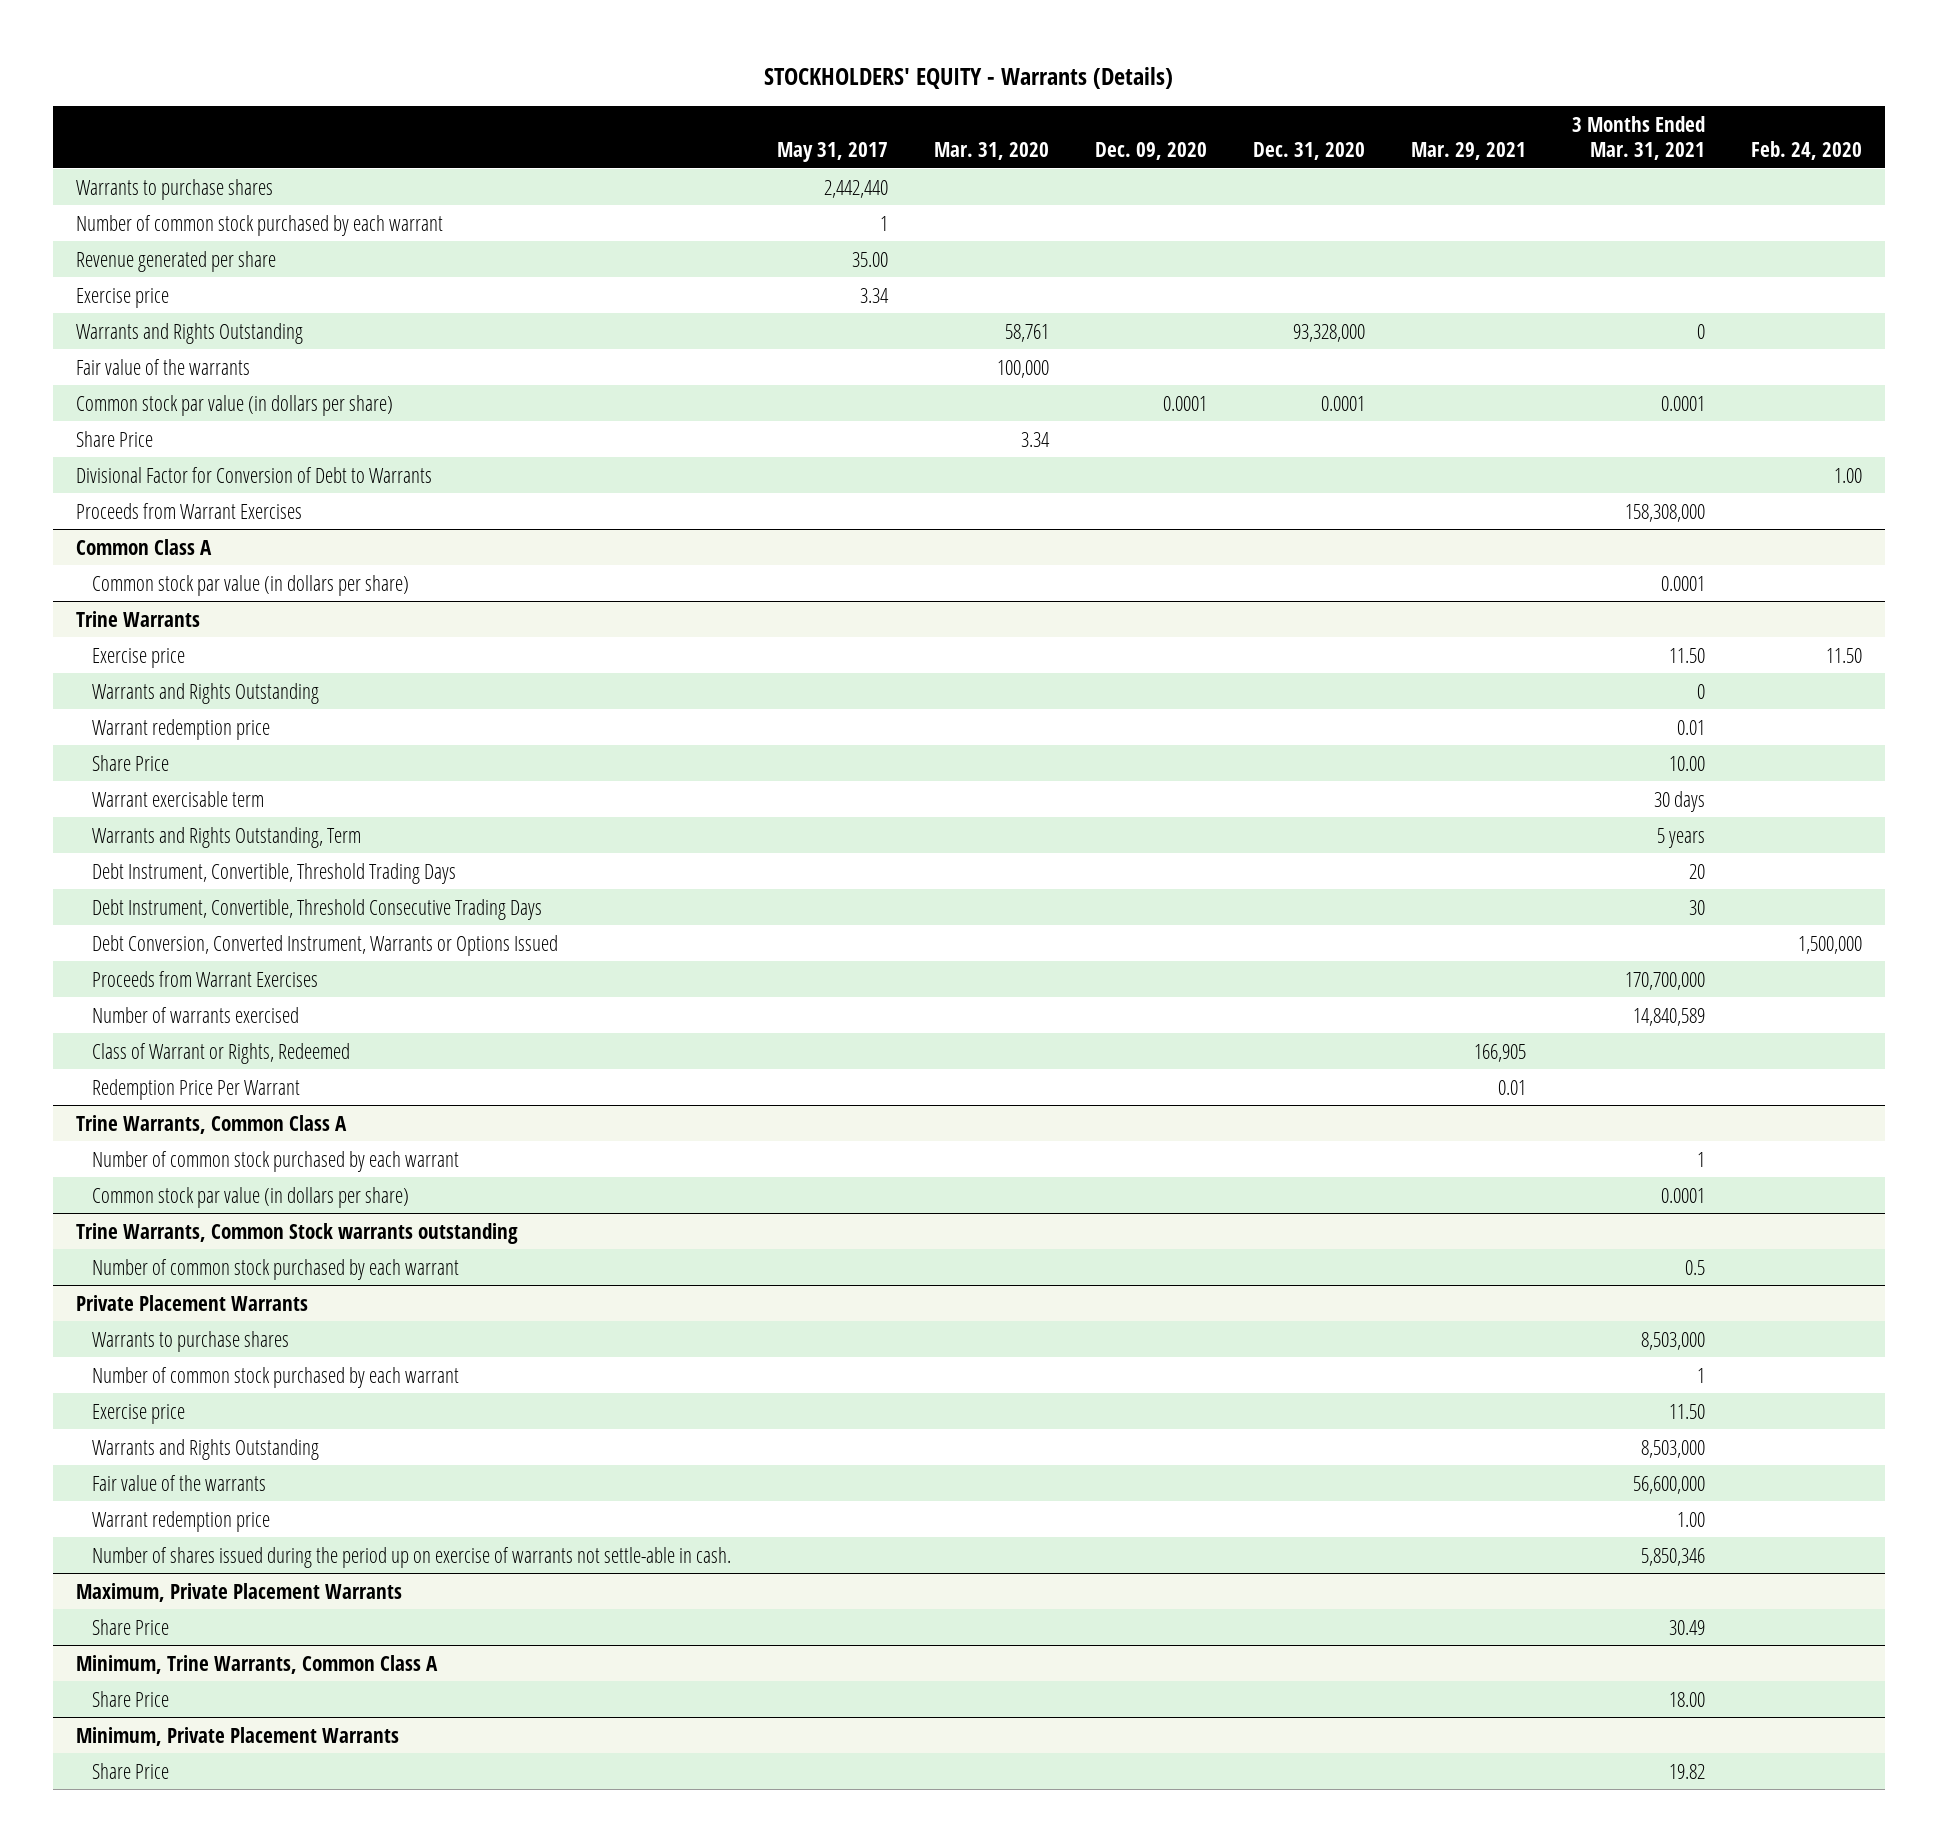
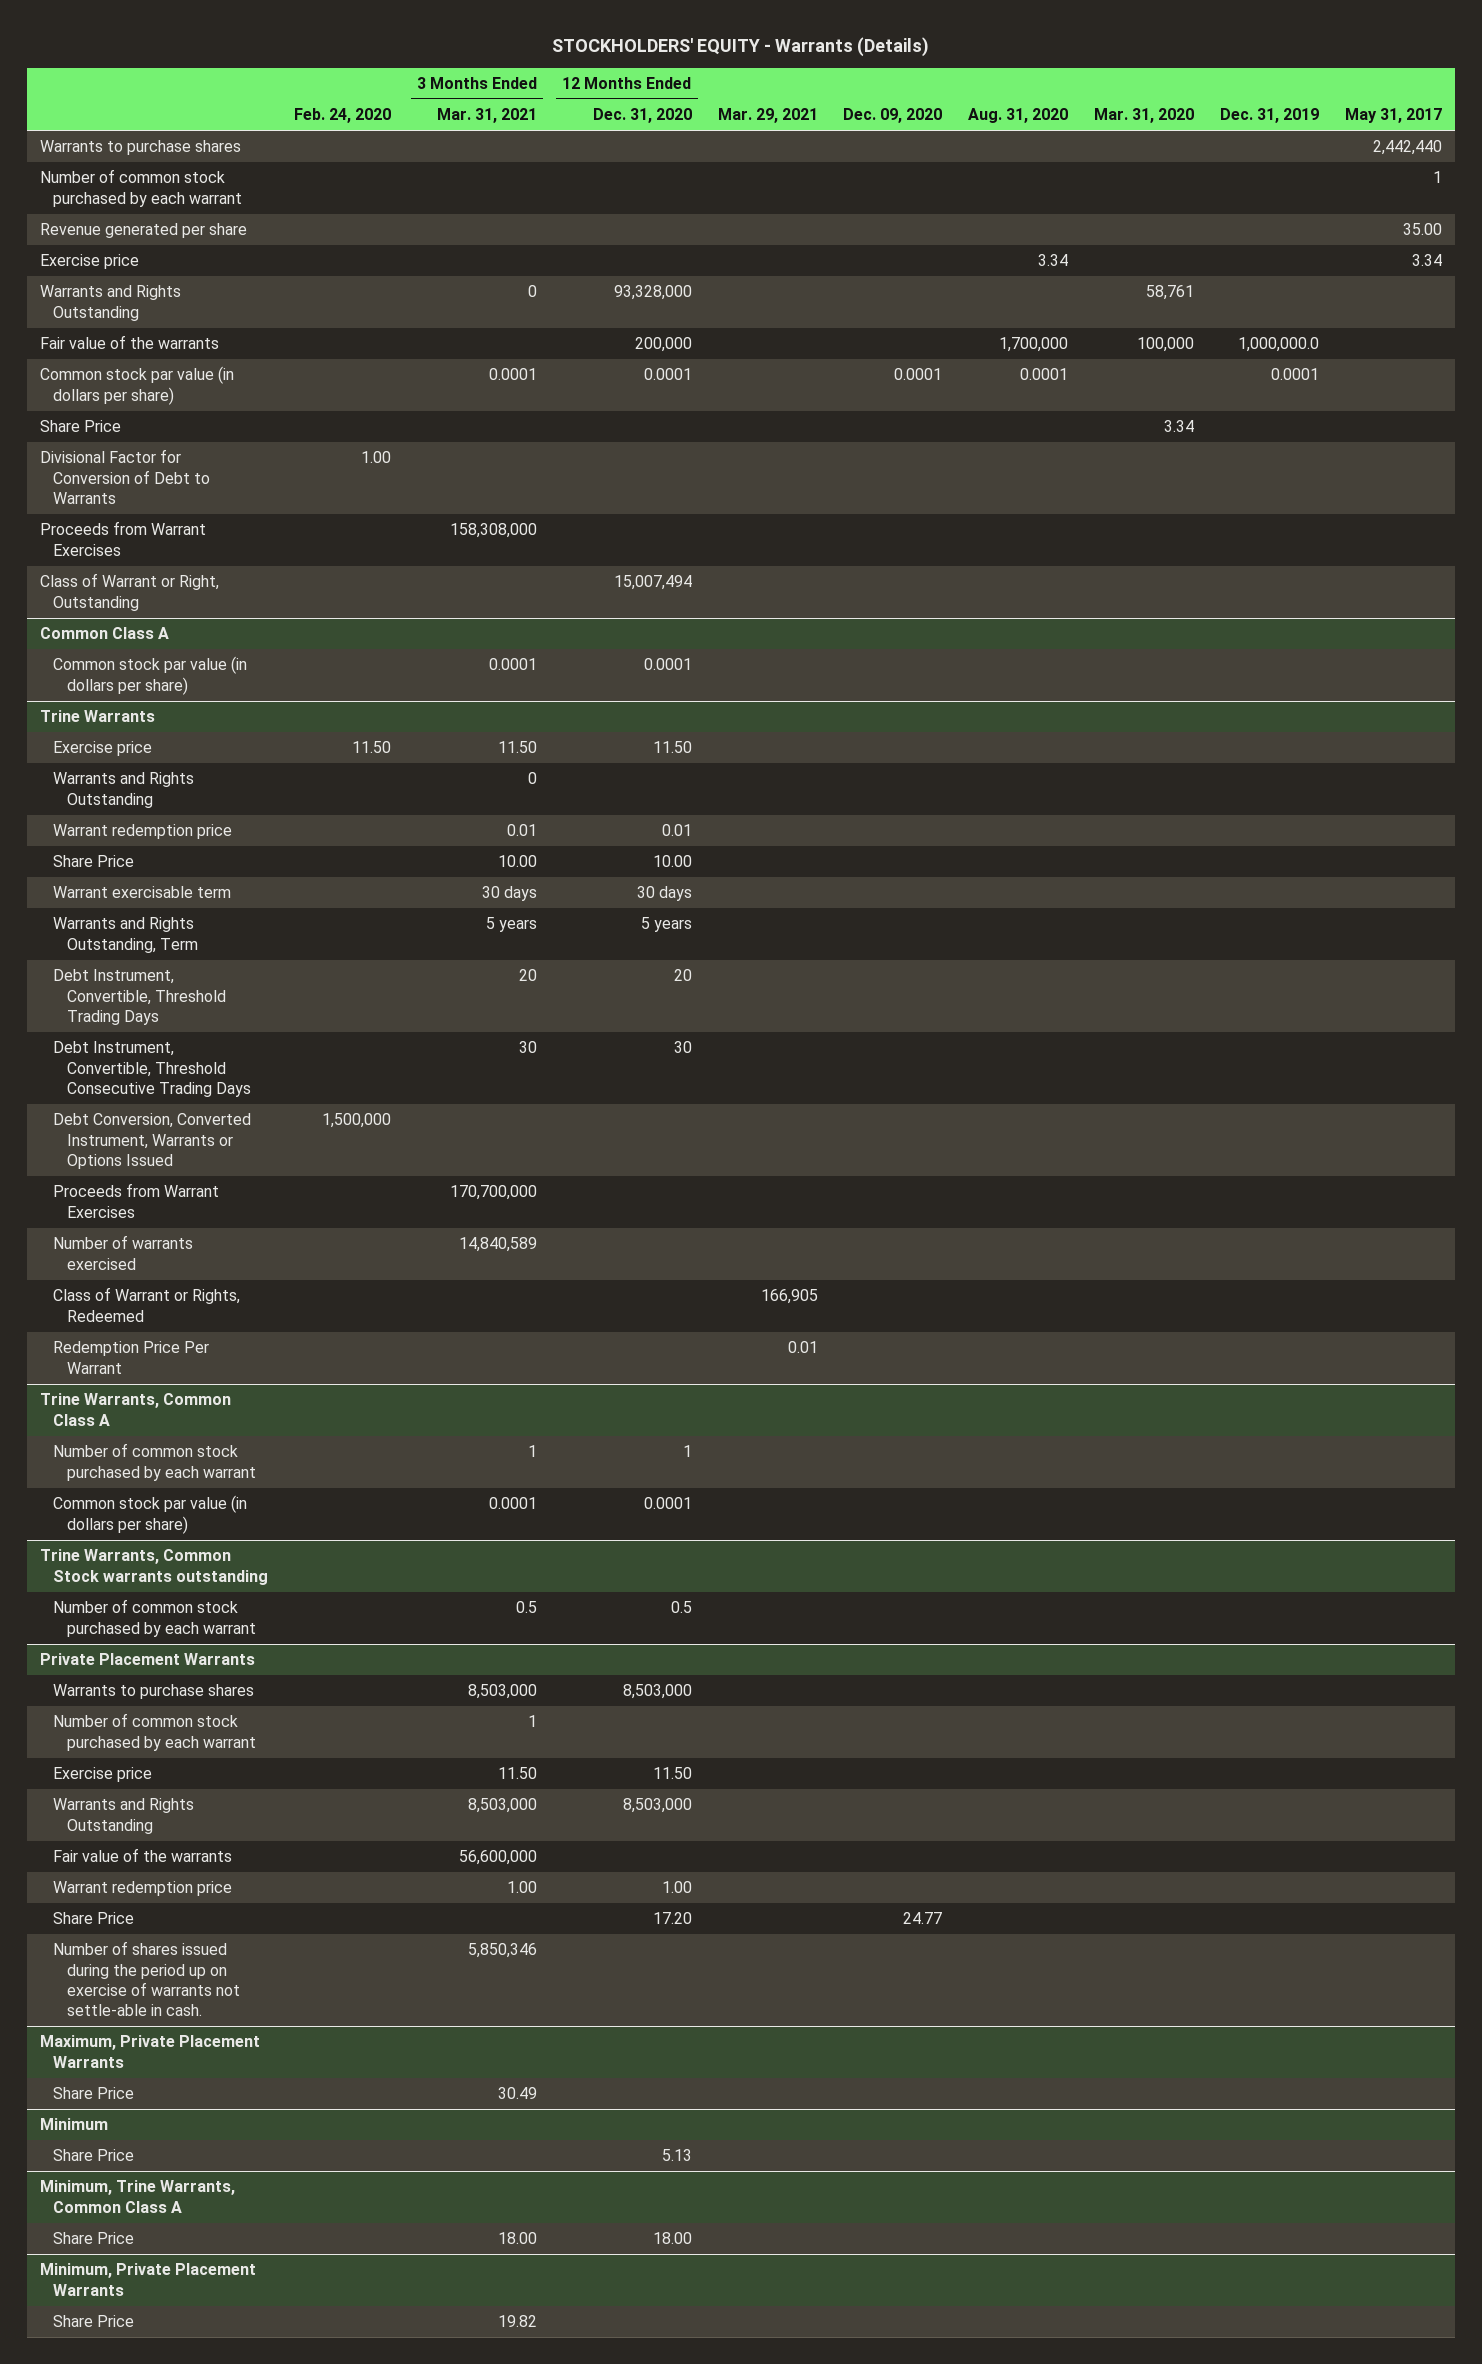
- | May 31, 2017 | Mar. 31, 2020 | Dec. 09, 2020 | Dec. 31, 2020 | Mar. 29, 2021 | 3 Months Ended Mar. 31, 2021 | Feb. 24, 2020
+ | Feb. 24, 2020 | 3 Months Ended Mar. 31, 2021 | 12 Months Ended Dec. 31, 2020 | Mar. 29, 2021 | Dec. 09, 2020 | Aug. 31, 2020 | Mar. 31, 2020 | Dec. 31, 2019 | May 31, 2017
+ Class of Warrant or Right, Outstanding | | | 15,007,494 | | | | | |
@ Private Placement Warrants
+ Share Price | | | 17.20 | | 24.77 | | | |
+ Minimum
+ Share Price | | | 5.13 | | | | | |

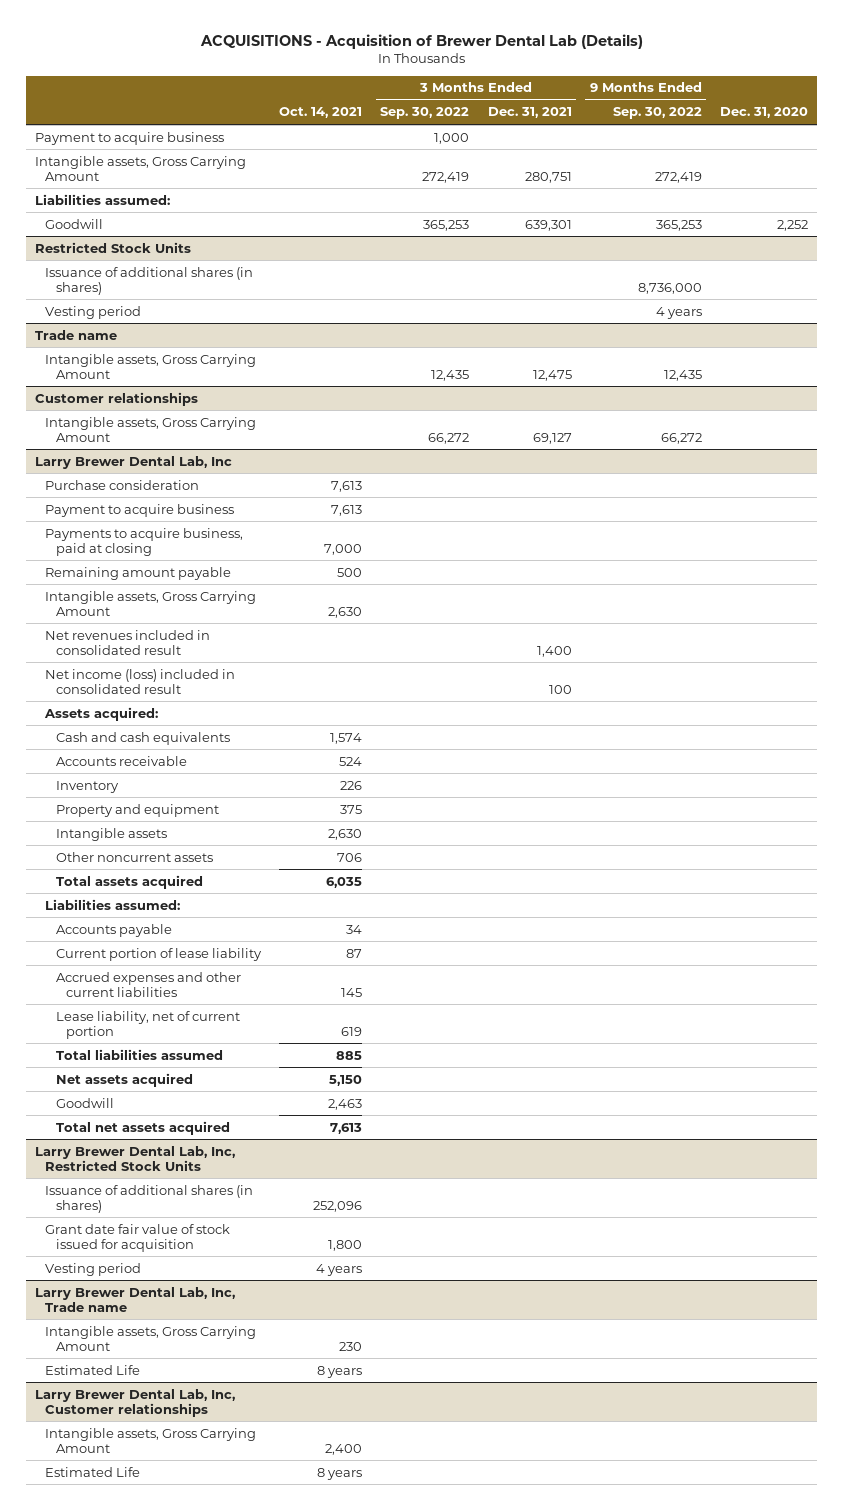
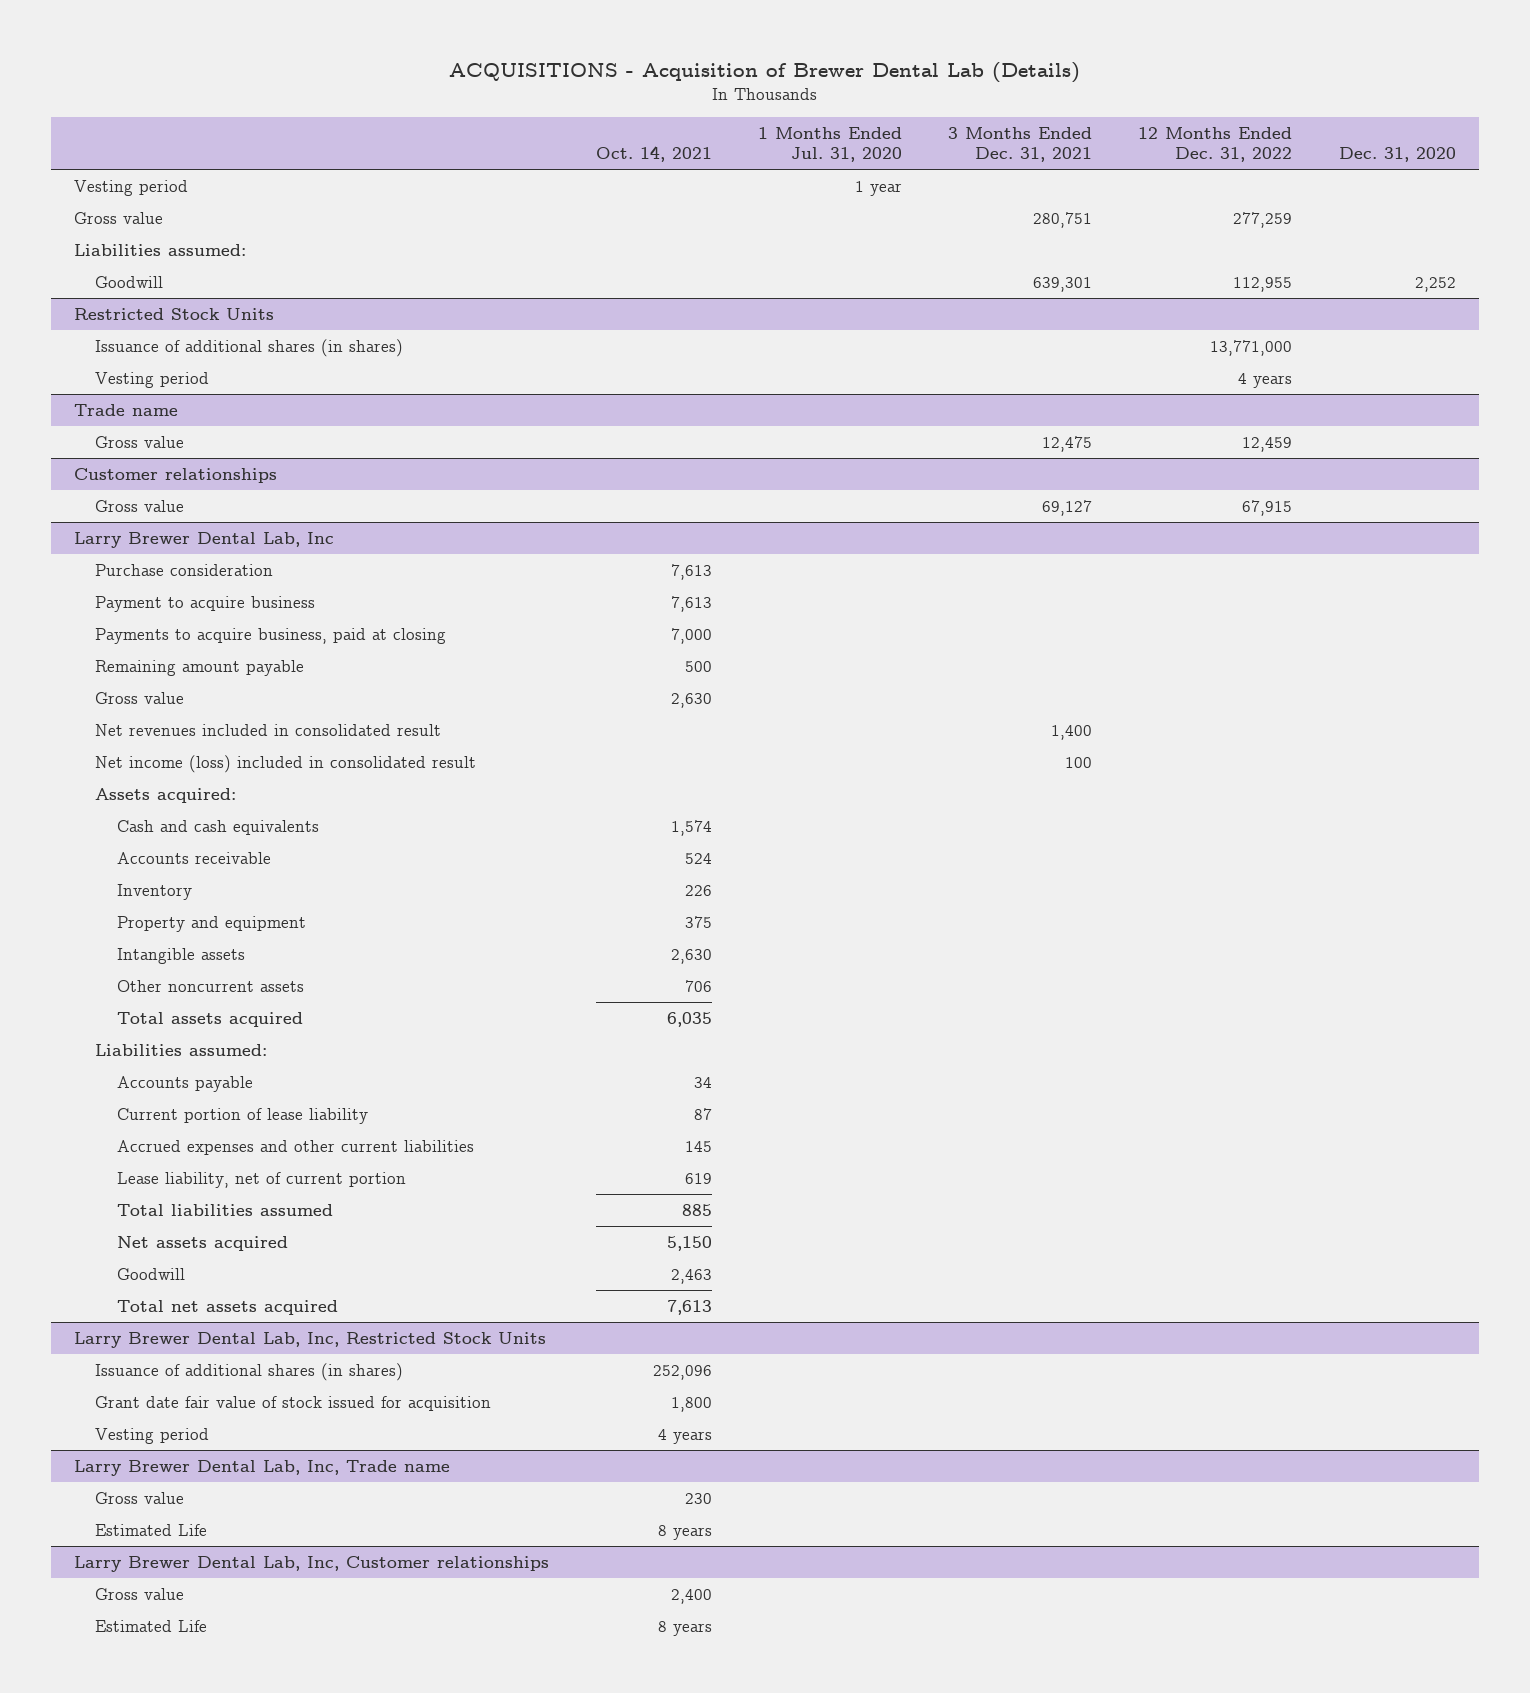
- | Oct. 14, 2021 | 3 Months Ended Sep. 30, 2022 | 3 Months Ended Dec. 31, 2021 | 9 Months Ended Sep. 30, 2022 | Dec. 31, 2020
+ | Oct. 14, 2021 | 1 Months Ended Jul. 31, 2020 | 3 Months Ended Dec. 31, 2021 | 12 Months Ended Dec. 31, 2022 | Dec. 31, 2020
- Payment to acquire business | | 1,000 | | |
- Intangible assets, Gross Carrying Amount | | 272,419 | 280,751 | 272,419 |
+ Vesting period | | 1 year | | |
+ Gross value | | | 280,751 | 277,259 |
@ Trade name
- Intangible assets, Gross Carrying Amount | | 12,435 | 12,475 | 12,435 |
+ Gross value | | | 12,475 | 12,459 |
@ Customer relationships
- Intangible assets, Gross Carrying Amount | | 66,272 | 69,127 | 66,272 |
+ Gross value | | | 69,127 | 67,915 |
@ Larry Brewer Dental Lab, Inc
- Intangible assets, Gross Carrying Amount | 2,630 | | | |
+ Gross value | 2,630 | | | |
@ Larry Brewer Dental Lab, Inc, Trade name
- Intangible assets, Gross Carrying Amount | 230 | | | |
+ Gross value | 230 | | | |
@ Larry Brewer Dental Lab, Inc, Customer relationships
- Intangible assets, Gross Carrying Amount | 2,400 | | | |
+ Gross value | 2,400 | | | |

